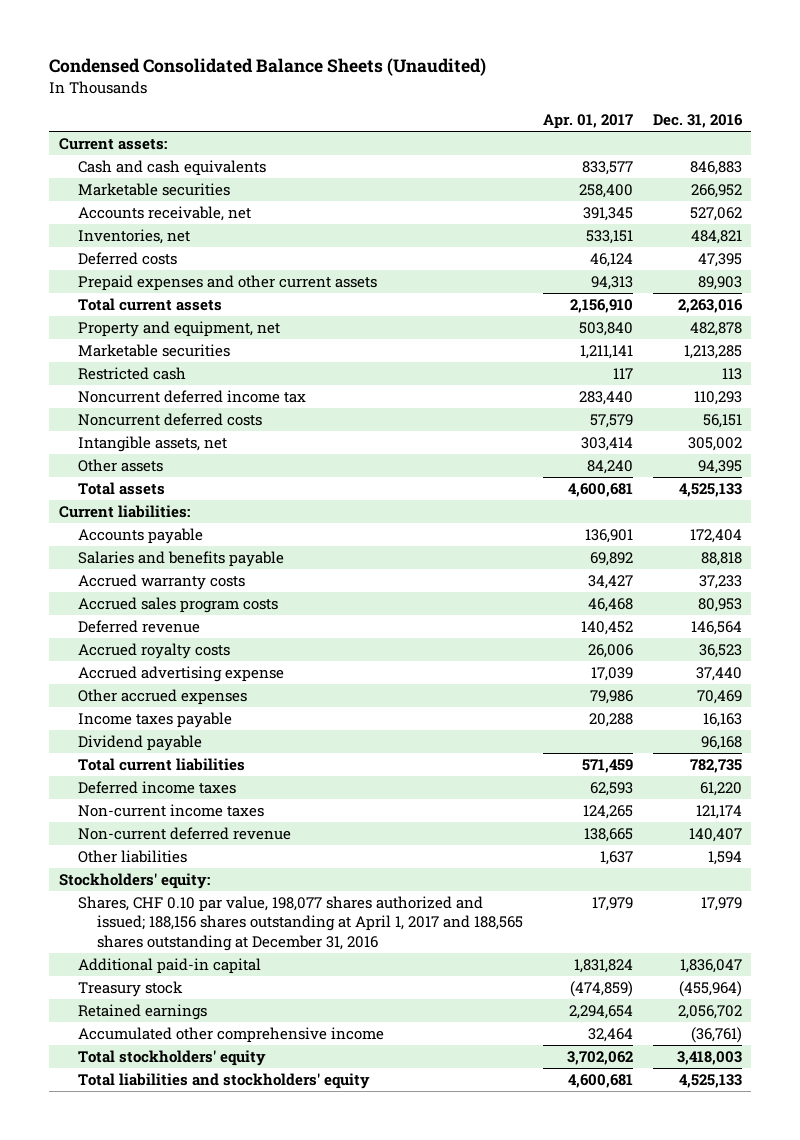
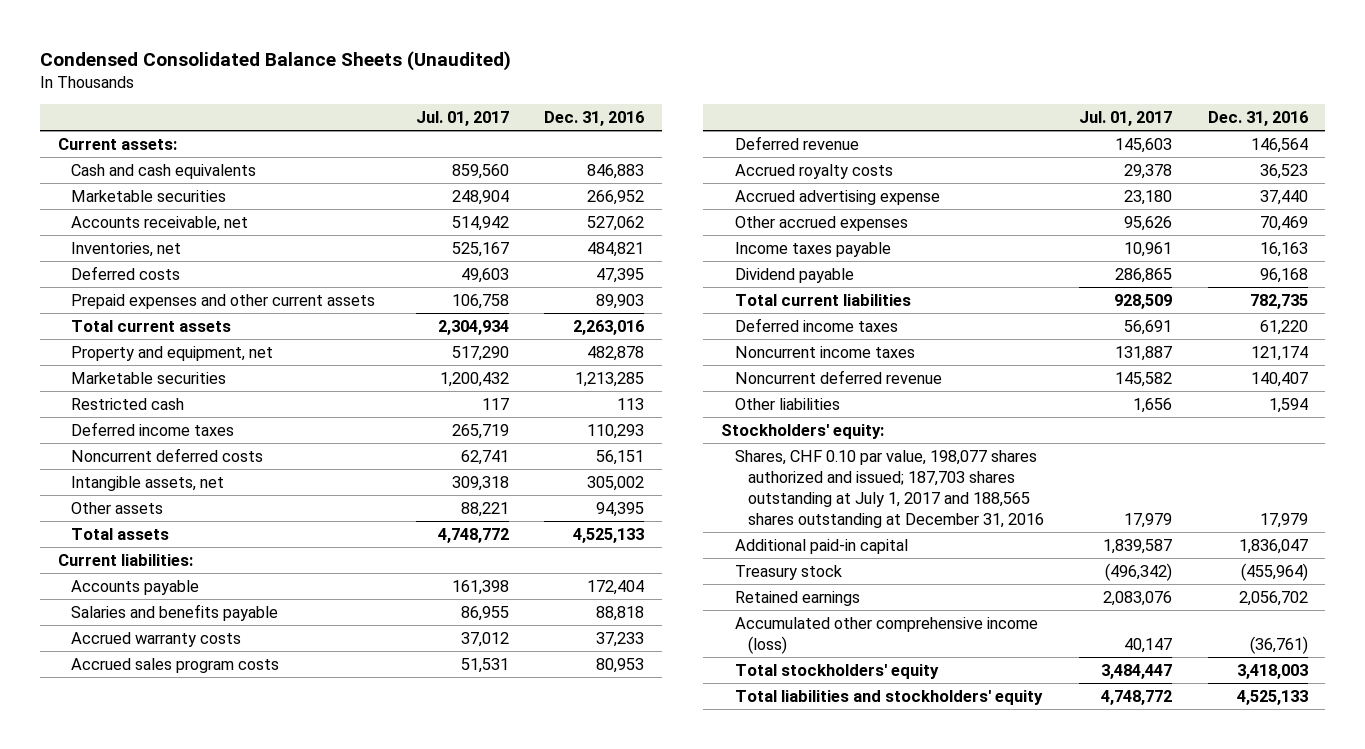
- | Apr. 01, 2017 | Dec. 31, 2016
+ | Jul. 01, 2017 | Dec. 31, 2016
- Noncurrent deferred income tax | 283,440 | 110,293
+ Deferred income taxes | 265,719 | 110,293
- Non-current income taxes | 124,265 | 121,174
- Non-current deferred revenue | 138,665 | 140,407
+ Noncurrent income taxes | 131,887 | 121,174
+ Noncurrent deferred revenue | 145,582 | 140,407
- Shares, CHF 0.10 par value, 198,077 shares authorized and issued; 188,156 shares outstanding at April 1, 2017 and 188,565 shares outstanding at December 31, 2016 | 17,979 | 17,979
+ Shares, CHF 0.10 par value, 198,077 shares authorized and issued; 187,703 shares outstanding at July 1, 2017 and 188,565 shares outstanding at December 31, 2016 | 17,979 | 17,979
- Accumulated other comprehensive income | 32,464 | (36,761)
+ Accumulated other comprehensive income (loss) | 40,147 | (36,761)

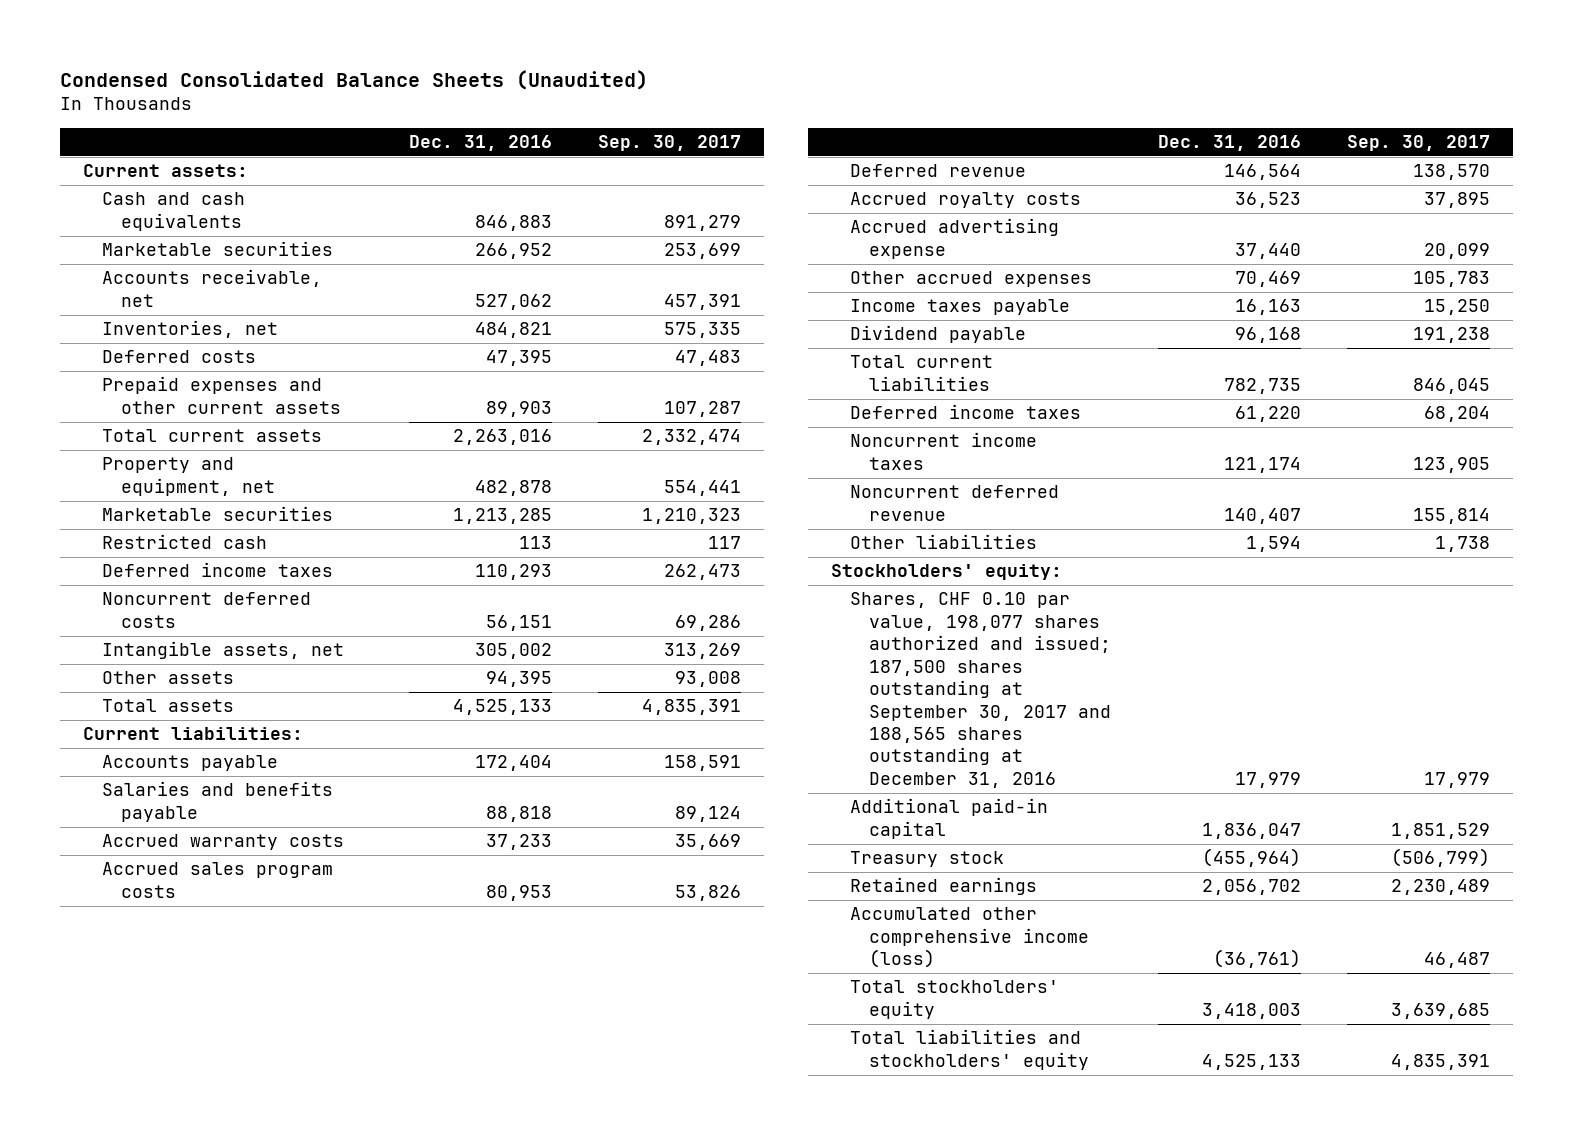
- | Jul. 01, 2017 | Dec. 31, 2016
+ | Dec. 31, 2016 | Sep. 30, 2017
- Shares, CHF 0.10 par value, 198,077 shares authorized and issued; 187,703 shares outstanding at July 1, 2017 and 188,565 shares outstanding at December 31, 2016 | 17,979 | 17,979
+ Shares, CHF 0.10 par value, 198,077 shares authorized and issued; 187,500 shares outstanding at September 30, 2017 and 188,565 shares outstanding at December 31, 2016 | 17,979 | 17,979

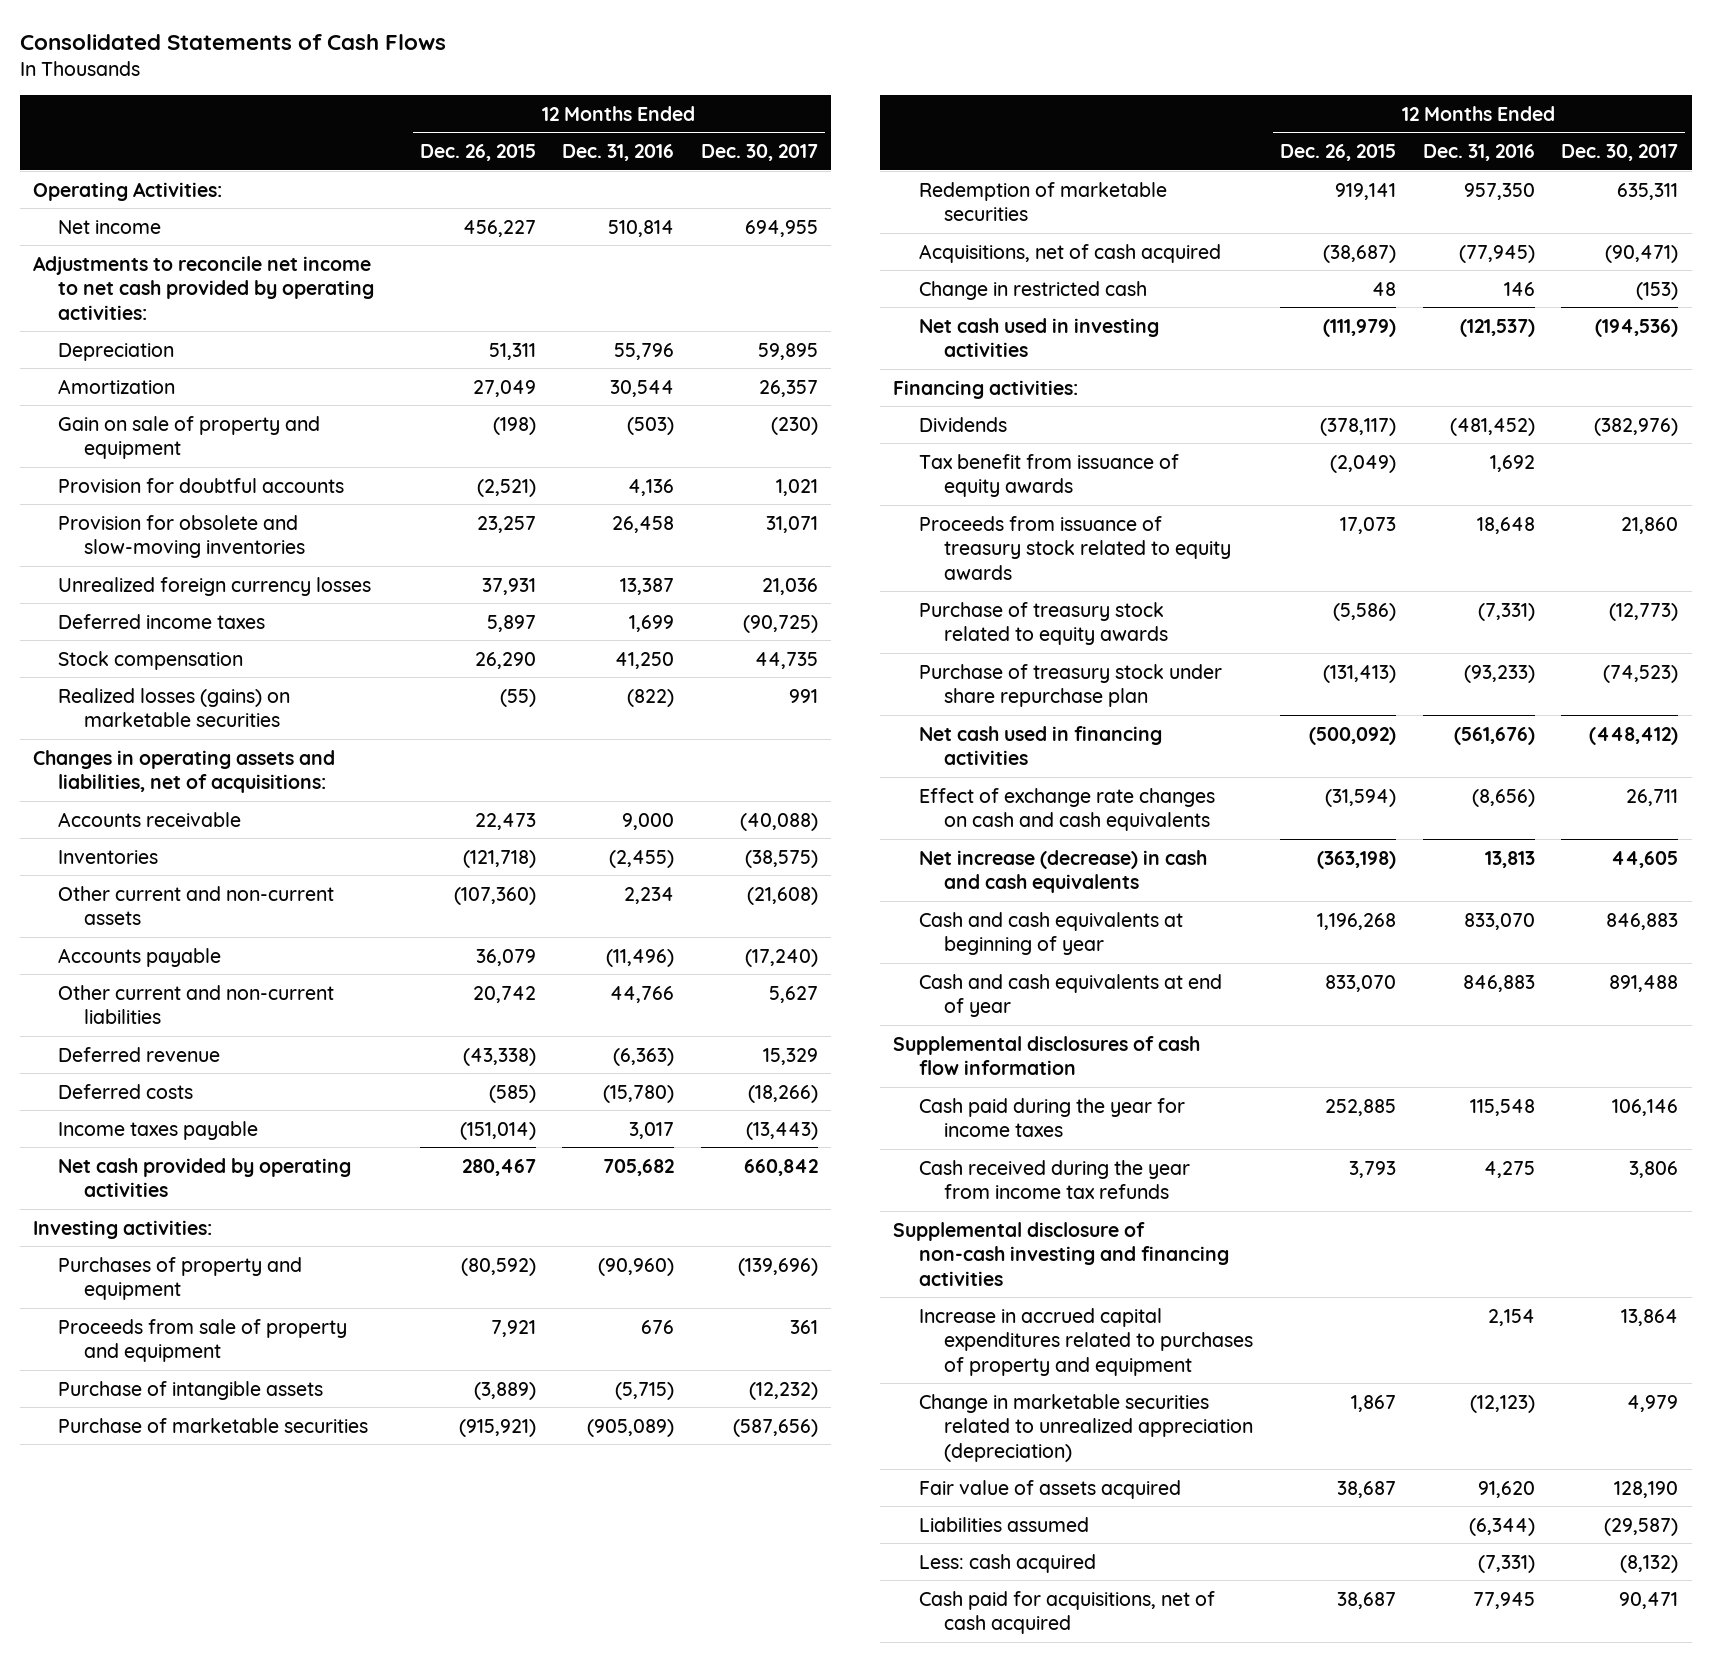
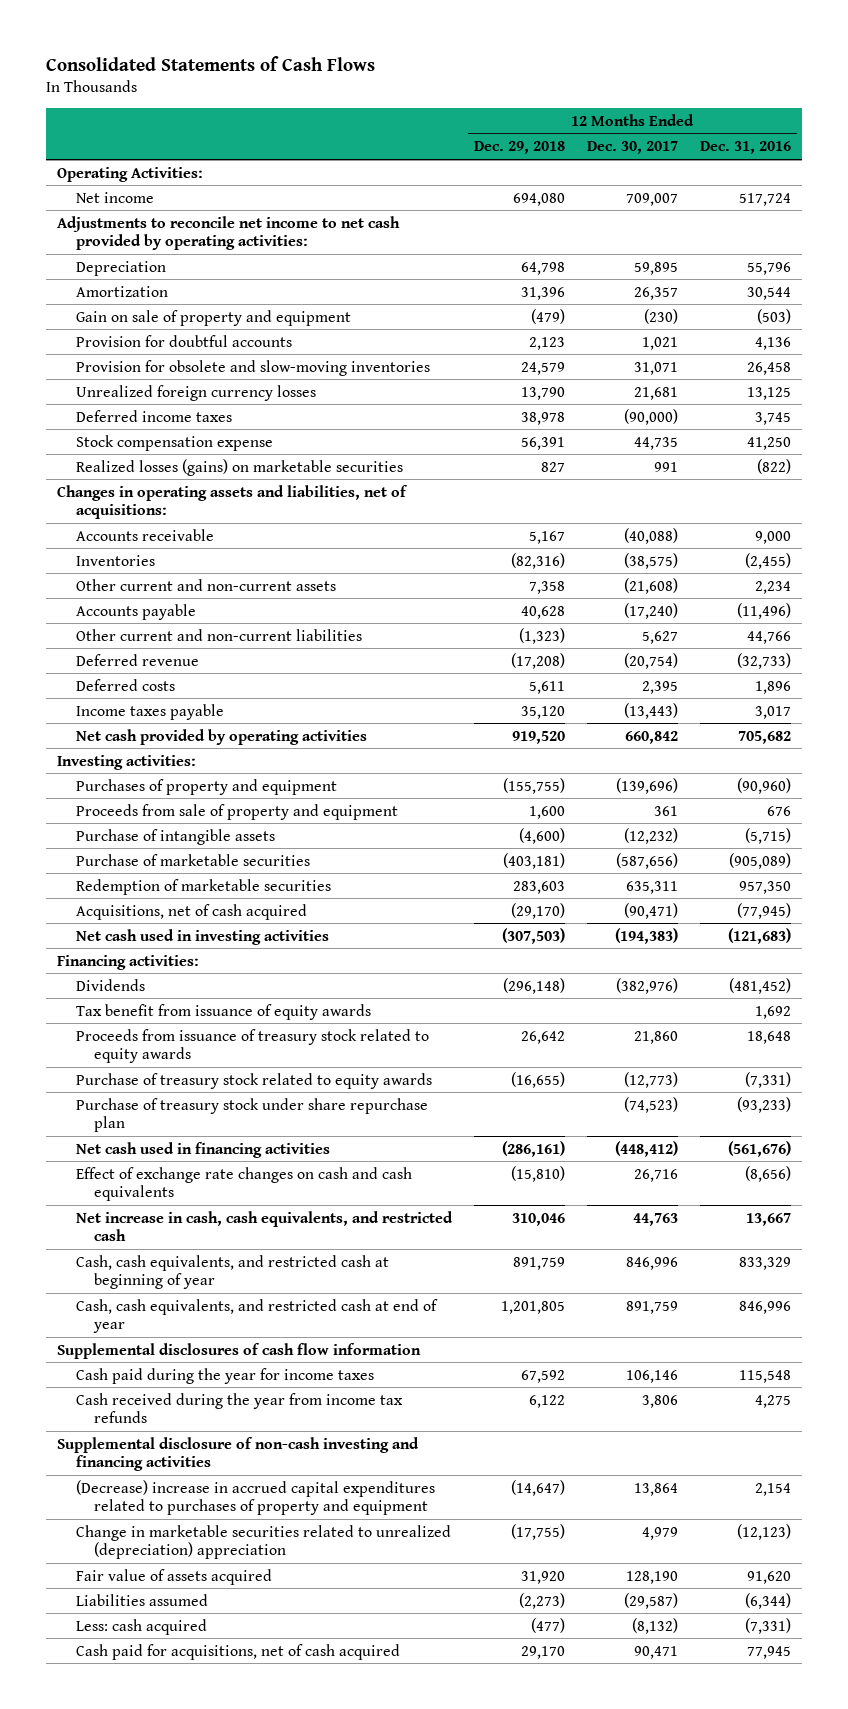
- | 12 Months Ended Dec. 26, 2015 | 12 Months Ended Dec. 31, 2016 | 12 Months Ended Dec. 30, 2017
+ | 12 Months Ended Dec. 29, 2018 | 12 Months Ended Dec. 30, 2017 | 12 Months Ended Dec. 31, 2016
- Net income | 456,227 | 510,814 | 694,955
+ Net income | 694,080 | 709,007 | 517,724
- Unrealized foreign currency losses | 37,931 | 13,387 | 21,036
- Deferred income taxes | 5,897 | 1,699 | (90,725)
- Stock compensation | 26,290 | 41,250 | 44,735
+ Unrealized foreign currency losses | 13,790 | 21,681 | 13,125
+ Deferred income taxes | 38,978 | (90,000) | 3,745
+ Stock compensation expense | 56,391 | 44,735 | 41,250
- Deferred revenue | (43,338) | (6,363) | 15,329
- Deferred costs | (585) | (15,780) | (18,266)
+ Deferred revenue | (17,208) | (20,754) | (32,733)
+ Deferred costs | 5,611 | 2,395 | 1,896
- Change in restricted cash | 48 | 146 | (153)
- Net cash used in investing activities | (111,979) | (121,537) | (194,536)
+ Net cash used in investing activities | (307,503) | (194,383) | (121,683)
- Effect of exchange rate changes on cash and cash equivalents | (31,594) | (8,656) | 26,711
- Net increase (decrease) in cash and cash equivalents | (363,198) | 13,813 | 44,605
- Cash and cash equivalents at beginning of year | 1,196,268 | 833,070 | 846,883
- Cash and cash equivalents at end of year | 833,070 | 846,883 | 891,488
+ Effect of exchange rate changes on cash and cash equivalents | (15,810) | 26,716 | (8,656)
+ Net increase in cash, cash equivalents, and restricted cash | 310,046 | 44,763 | 13,667
+ Cash, cash equivalents, and restricted cash at beginning of year | 891,759 | 846,996 | 833,329
+ Cash, cash equivalents, and restricted cash at end of year | 1,201,805 | 891,759 | 846,996
- Increase in accrued capital expenditures related to purchases of property and equipment | | 2,154 | 13,864
- Change in marketable securities related to unrealized appreciation (depreciation) | 1,867 | (12,123) | 4,979
+ (Decrease) increase in accrued capital expenditures related to purchases of property and equipment | (14,647) | 13,864 | 2,154
+ Change in marketable securities related to unrealized (depreciation) appreciation | (17,755) | 4,979 | (12,123)

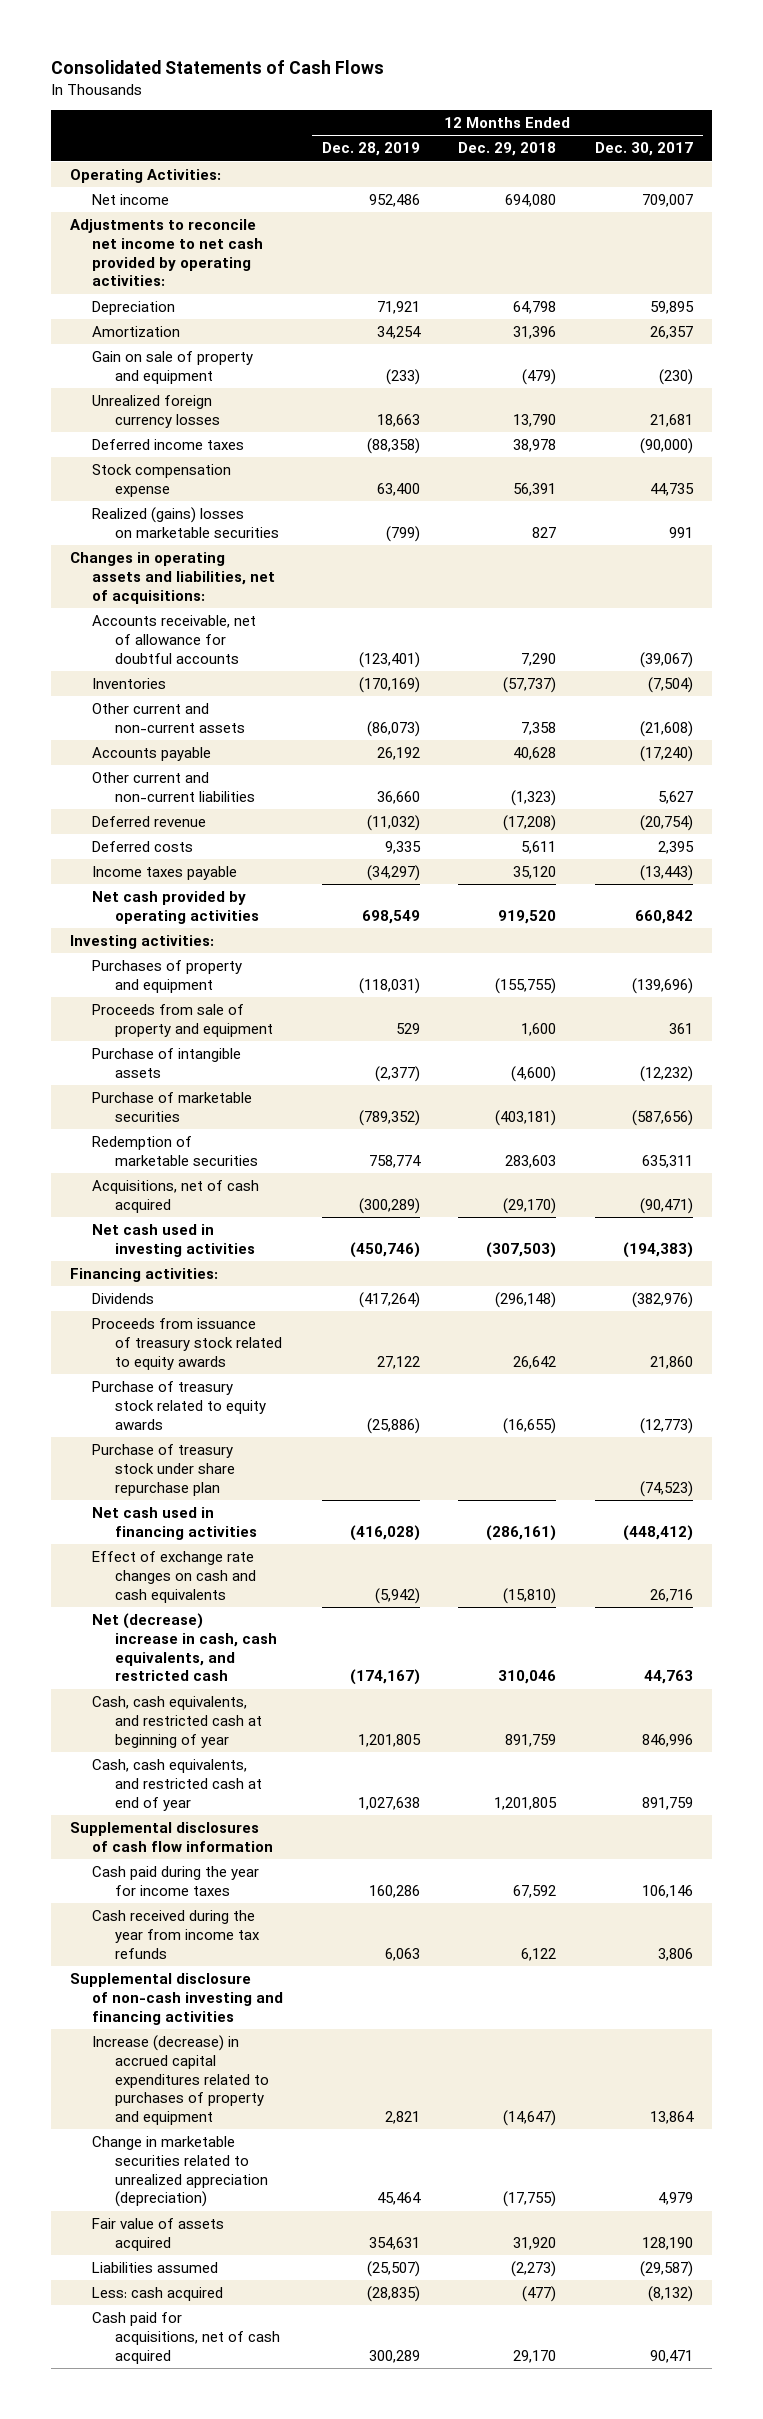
- | 12 Months Ended Dec. 29, 2018 | 12 Months Ended Dec. 30, 2017 | 12 Months Ended Dec. 31, 2016
+ | 12 Months Ended Dec. 28, 2019 | 12 Months Ended Dec. 29, 2018 | 12 Months Ended Dec. 30, 2017
- Provision for doubtful accounts | 2,123 | 1,021 | 4,136
- Provision for obsolete and slow-moving inventories | 24,579 | 31,071 | 26,458
- Realized losses (gains) on marketable securities | 827 | 991 | (822)
+ Realized (gains) losses on marketable securities | (799) | 827 | 991
- Accounts receivable | 5,167 | (40,088) | 9,000
- Inventories | (82,316) | (38,575) | (2,455)
+ Accounts receivable, net of allowance for doubtful accounts | (123,401) | 7,290 | (39,067)
+ Inventories | (170,169) | (57,737) | (7,504)
- Tax benefit from issuance of equity awards | | | 1,692
- Net increase in cash, cash equivalents, and restricted cash | 310,046 | 44,763 | 13,667
+ Net (decrease) increase in cash, cash equivalents, and restricted cash | (174,167) | 310,046 | 44,763
- (Decrease) increase in accrued capital expenditures related to purchases of property and equipment | (14,647) | 13,864 | 2,154
- Change in marketable securities related to unrealized (depreciation) appreciation | (17,755) | 4,979 | (12,123)
+ Increase (decrease) in accrued capital expenditures related to purchases of property and equipment | 2,821 | (14,647) | 13,864
+ Change in marketable securities related to unrealized appreciation (depreciation) | 45,464 | (17,755) | 4,979

